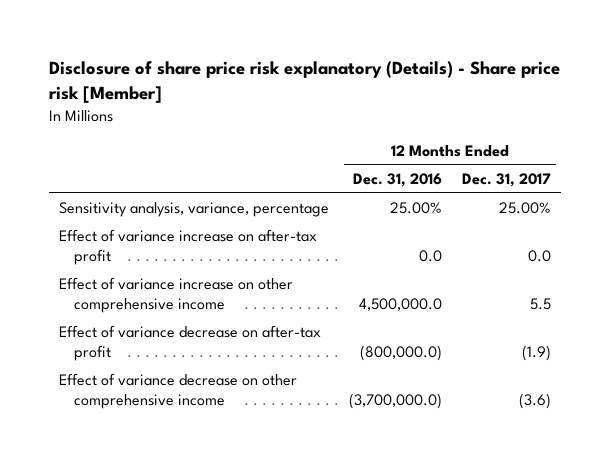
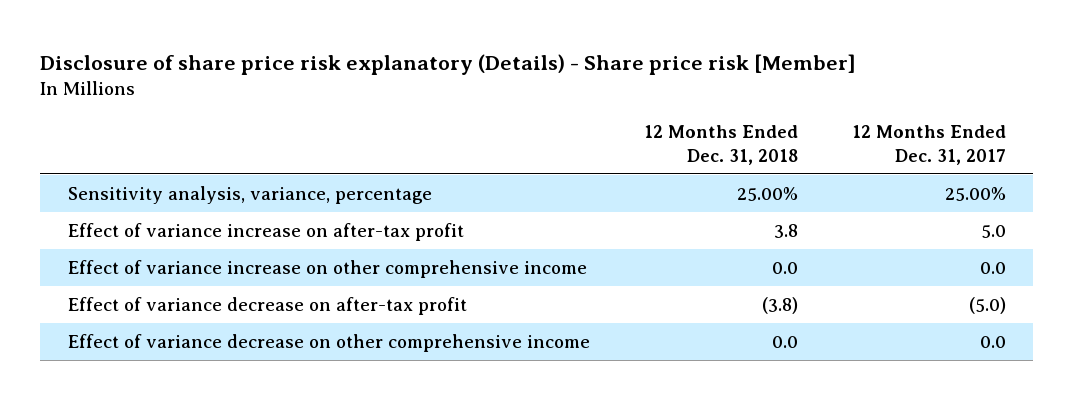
- | 12 Months Ended Dec. 31, 2016 | 12 Months Ended Dec. 31, 2017
+ | 12 Months Ended Dec. 31, 2018 | 12 Months Ended Dec. 31, 2017
- Effect of variance increase on after-tax profit | 0.0 | 0.0
- Effect of variance increase on other comprehensive income | 4,500,000.0 | 5.5
- Effect of variance decrease on after-tax profit | (800,000.0) | (1.9)
- Effect of variance decrease on other comprehensive income | (3,700,000.0) | (3.6)
+ Effect of variance increase on after-tax profit | 3.8 | 5.0
+ Effect of variance increase on other comprehensive income | 0.0 | 0.0
+ Effect of variance decrease on after-tax profit | (3.8) | (5.0)
+ Effect of variance decrease on other comprehensive income | 0.0 | 0.0

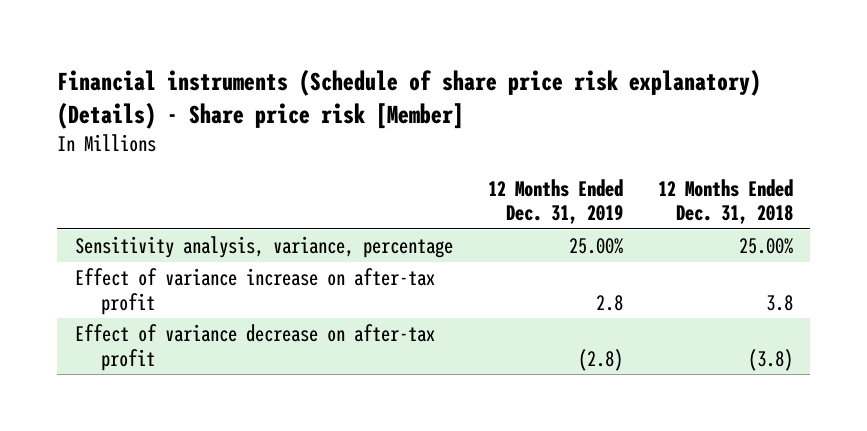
- Disclosure of share price risk explanatory (Details) - Share price risk [Member]
+ Financial instruments (Schedule of share price risk explanatory) (Details) - Share price risk [Member]
- | 12 Months Ended Dec. 31, 2018 | 12 Months Ended Dec. 31, 2017
+ | 12 Months Ended Dec. 31, 2019 | 12 Months Ended Dec. 31, 2018
- Effect of variance increase on other comprehensive income | 0.0 | 0.0
- Effect of variance decrease on other comprehensive income | 0.0 | 0.0

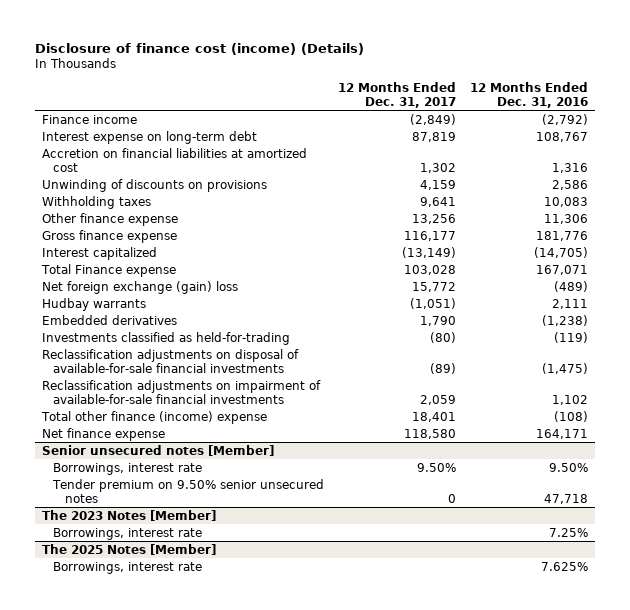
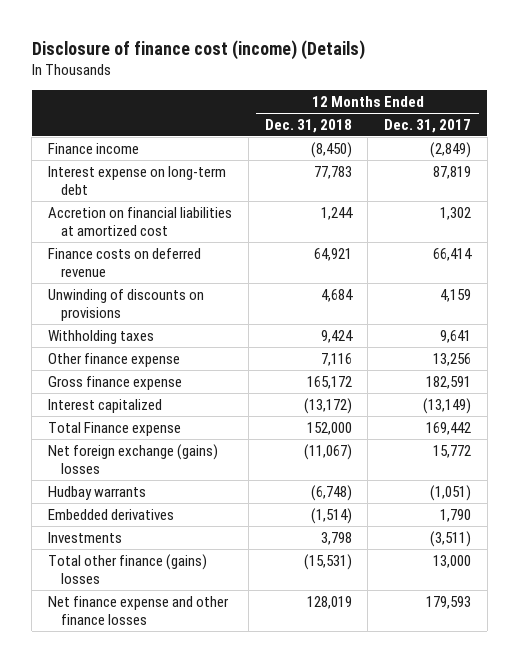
- | 12 Months Ended Dec. 31, 2017 | 12 Months Ended Dec. 31, 2016
+ | 12 Months Ended Dec. 31, 2018 | 12 Months Ended Dec. 31, 2017
+ Finance costs on deferred revenue | 64,921 | 66,414
- Gross finance expense | 116,177 | 181,776
+ Gross finance expense | 165,172 | 182,591
- Total Finance expense | 103,028 | 167,071
- Net foreign exchange (gain) loss | 15,772 | (489)
+ Total Finance expense | 152,000 | 169,442
+ Net foreign exchange (gains) losses | (11,067) | 15,772
- Investments classified as held-for-trading | (80) | (119)
- Reclassification adjustments on disposal of available-for-sale financial investments | (89) | (1,475)
- Reclassification adjustments on impairment of available-for-sale financial investments | 2,059 | 1,102
- Total other finance (income) expense | 18,401 | (108)
- Net finance expense | 118,580 | 164,171
- Senior unsecured notes [Member]
- Borrowings, interest rate | 9.50% | 9.50%
- Tender premium on 9.50% senior unsecured notes | 0 | 47,718
- The 2023 Notes [Member]
- Borrowings, interest rate | | 7.25%
- The 2025 Notes [Member]
- Borrowings, interest rate | | 7.625%
+ Investments | 3,798 | (3,511)
+ Total other finance (gains) losses | (15,531) | 13,000
+ Net finance expense and other finance losses | 128,019 | 179,593

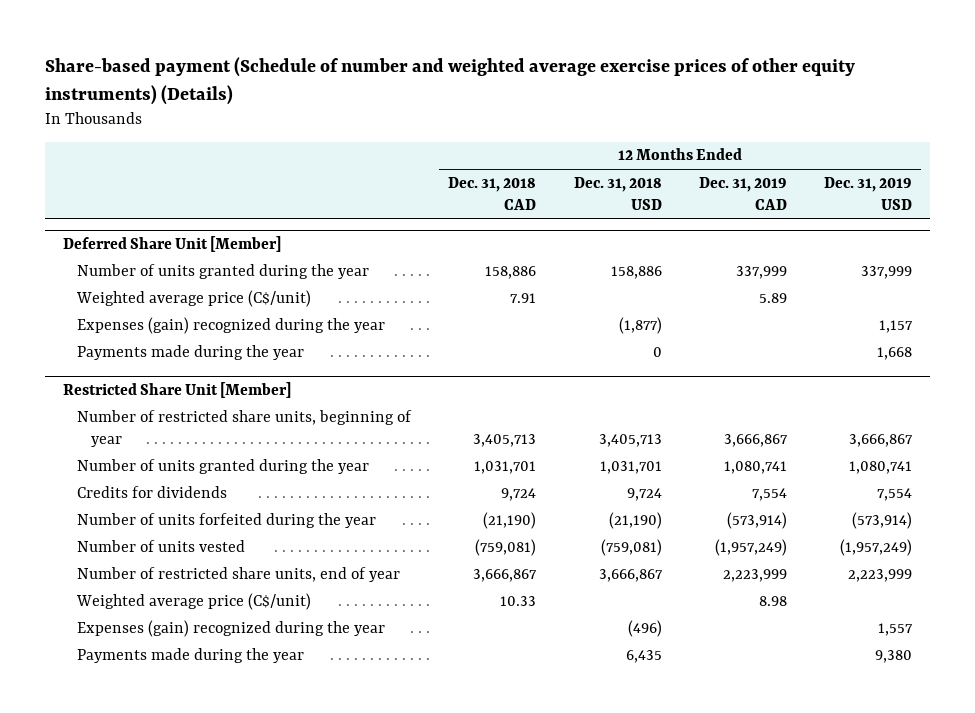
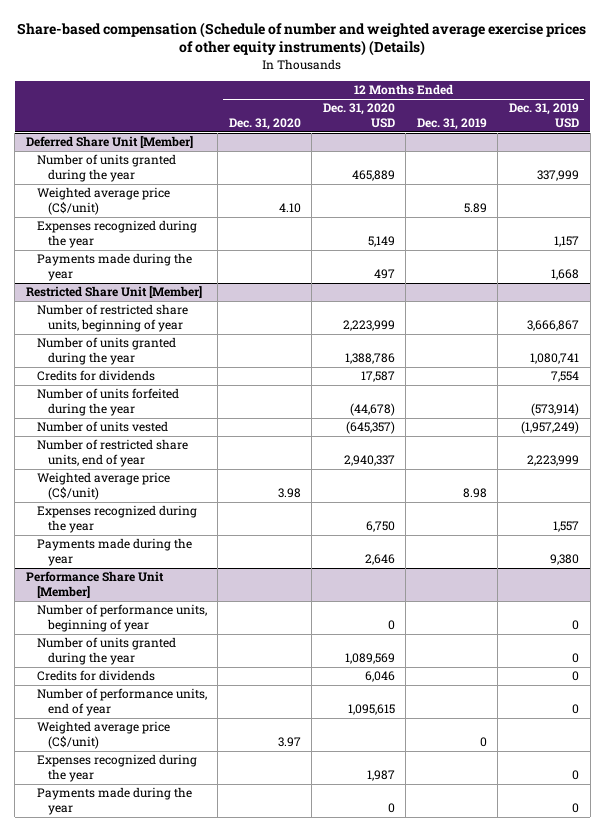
- Share-based payment (Schedule of number and weighted average exercise prices of other equity instruments) (Details)
+ Share-based compensation (Schedule of number and weighted average exercise prices of other equity instruments) (Details)
- | 12 Months Ended Dec. 31, 2018 CAD | 12 Months Ended Dec. 31, 2018 USD | 12 Months Ended Dec. 31, 2019 CAD | 12 Months Ended Dec. 31, 2019 USD
+ | 12 Months Ended Dec. 31, 2020 | 12 Months Ended Dec. 31, 2020 USD | 12 Months Ended Dec. 31, 2019 | 12 Months Ended Dec. 31, 2019 USD
@ Deferred Share Unit [Member]
- Expenses (gain) recognized during the year | | (1,877) | | 1,157
+ Expenses recognized during the year | | 5,149 | | 1,157
@ Restricted Share Unit [Member]
- Expenses (gain) recognized during the year | | (496) | | 1,557
+ Expenses recognized during the year | | 6,750 | | 1,557
+ Performance Share Unit [Member]
+ Number of performance units, beginning of year | | 0 | | 0
+ Number of units granted during the year | | 1,089,569 | | 0
+ Credits for dividends | | 6,046 | | 0
+ Number of performance units, end of year | | 1,095,615 | | 0
+ Weighted average price (C$/unit) | 3.97 | | 0 |
+ Expenses recognized during the year | | 1,987 | | 0
+ Payments made during the year | | 0 | | 0

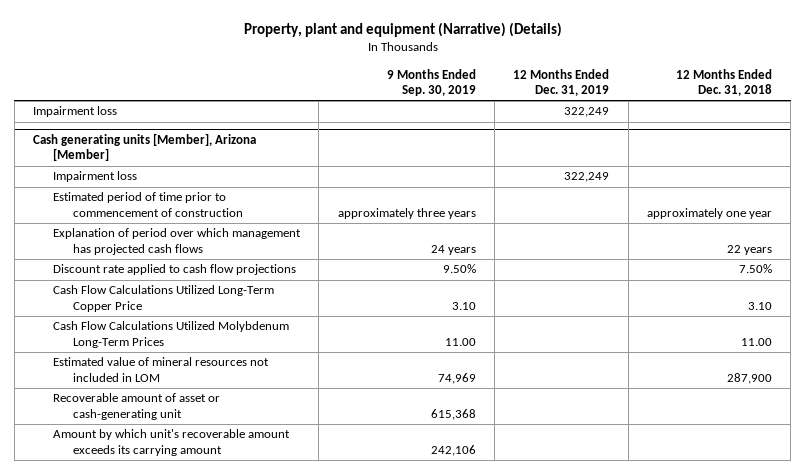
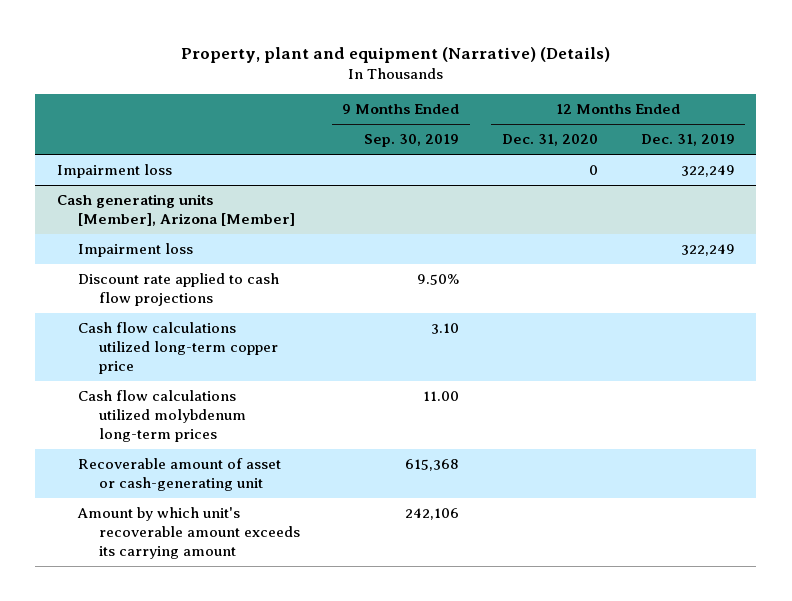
- | 9 Months Ended Sep. 30, 2019 | 12 Months Ended Dec. 31, 2019 | 12 Months Ended Dec. 31, 2018
+ | 9 Months Ended Sep. 30, 2019 | 12 Months Ended Dec. 31, 2020 | 12 Months Ended Dec. 31, 2019
@ Cash generating units [Member], Arizona [Member]
- Estimated period of time prior to commencement of construction | approximately three years | | approximately one year
- Explanation of period over which management has projected cash flows | 24 years | | 22 years
- Cash Flow Calculations Utilized Long-Term Copper Price | 3.10 | | 3.10
- Cash Flow Calculations Utilized Molybdenum Long-Term Prices | 11.00 | | 11.00
- Estimated value of mineral resources not included in LOM | 74,969 | | 287,900
+ Cash flow calculations utilized long-term copper price | 3.10 | |
+ Cash flow calculations utilized molybdenum long-term prices | 11.00 | |

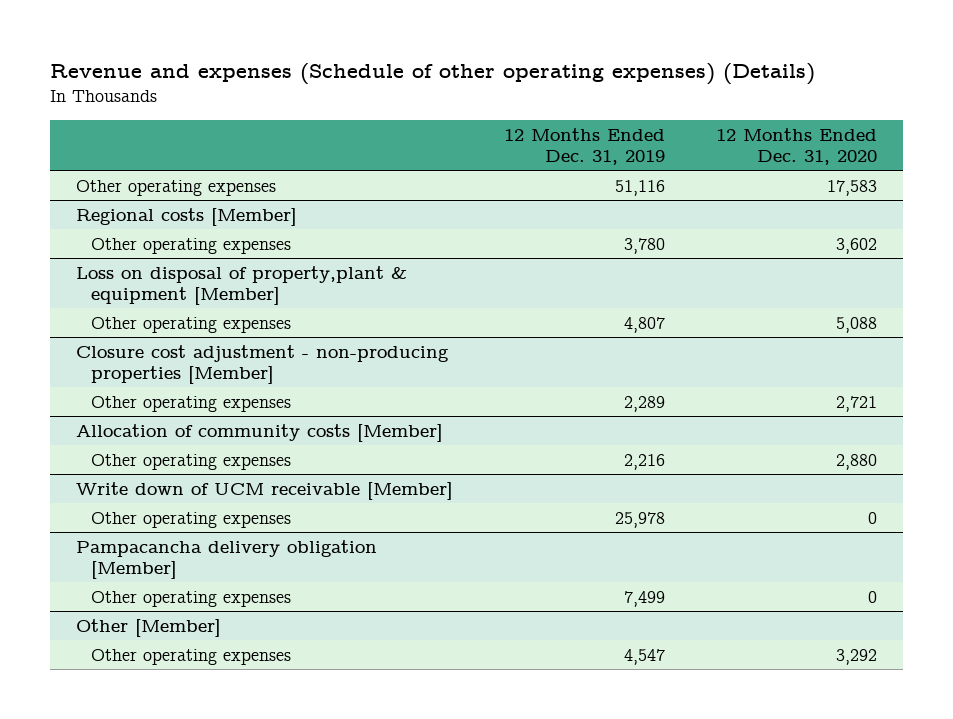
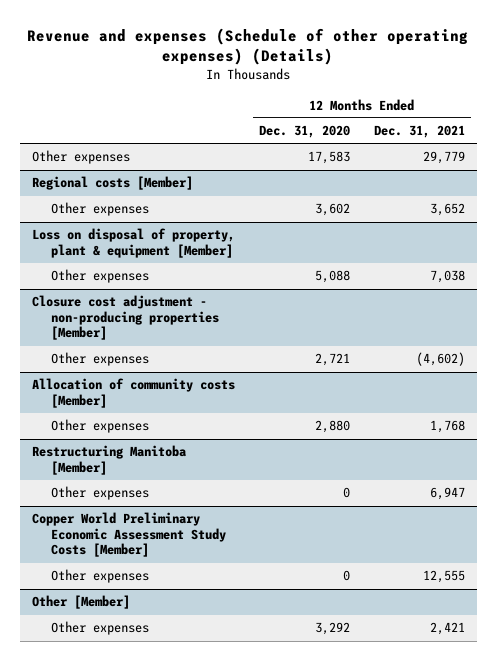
- | 12 Months Ended Dec. 31, 2019 | 12 Months Ended Dec. 31, 2020
+ | 12 Months Ended Dec. 31, 2020 | 12 Months Ended Dec. 31, 2021
- Other operating expenses | 51,116 | 17,583
+ Other expenses | 17,583 | 29,779
@ Regional costs [Member]
- Other operating expenses | 3,780 | 3,602
- Loss on disposal of property,plant & equipment [Member]
- Other operating expenses | 4,807 | 5,088
@ Regional costs [Member]
+ Other expenses | 3,602 | 3,652
+ Loss on disposal of property, plant & equipment [Member]
+ Other expenses | 5,088 | 7,038
@ Closure cost adjustment - non-producing properties [Member]
- Other operating expenses | 2,289 | 2,721
+ Other expenses | 2,721 | (4,602)
@ Allocation of community costs [Member]
- Other operating expenses | 2,216 | 2,880
- Write down of UCM receivable [Member]
- Other operating expenses | 25,978 | 0
- Pampacancha delivery obligation [Member]
- Other operating expenses | 7,499 | 0
@ Allocation of community costs [Member]
+ Other expenses | 2,880 | 1,768
+ Restructuring Manitoba [Member]
+ Other expenses | 0 | 6,947
+ Copper World Preliminary Economic Assessment Study Costs [Member]
+ Other expenses | 0 | 12,555
@ Other [Member]
- Other operating expenses | 4,547 | 3,292
+ Other expenses | 3,292 | 2,421

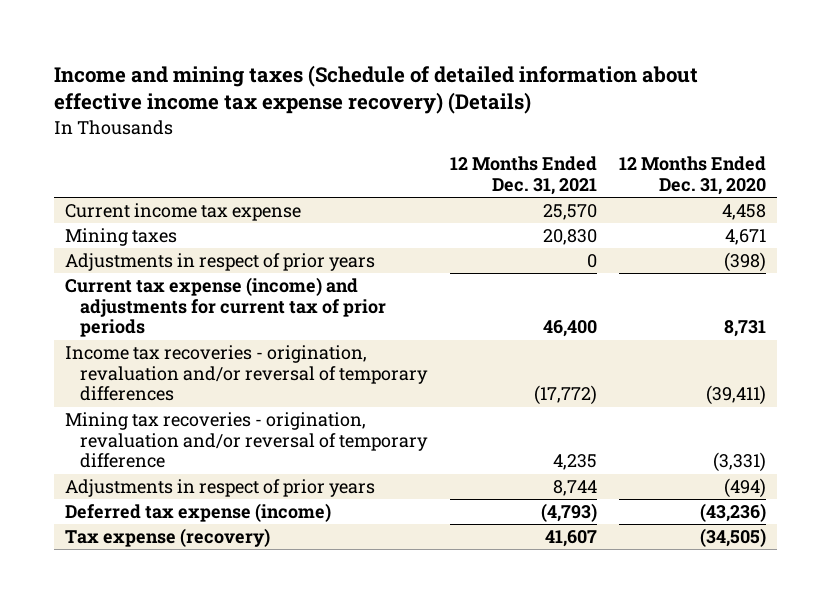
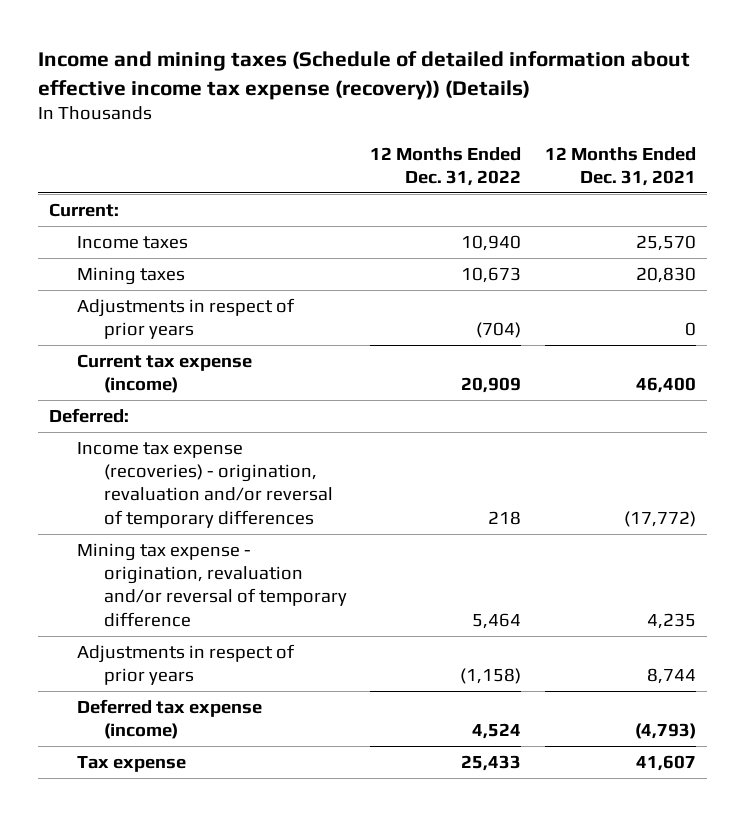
- Income and mining taxes (Schedule of detailed information about effective income tax expense recovery) (Details)
+ Income and mining taxes (Schedule of detailed information about effective income tax expense (recovery)) (Details)
- | 12 Months Ended Dec. 31, 2021 | 12 Months Ended Dec. 31, 2020
+ | 12 Months Ended Dec. 31, 2022 | 12 Months Ended Dec. 31, 2021
- Current income tax expense | 25,570 | 4,458
+ Current:
+ Income taxes | 10,940 | 25,570
- Current tax expense (income) and adjustments for current tax of prior periods | 46,400 | 8,731
- Income tax recoveries - origination, revaluation and/or reversal of temporary differences | (17,772) | (39,411)
- Mining tax recoveries - origination, revaluation and/or reversal of temporary difference | 4,235 | (3,331)
+ Current tax expense (income) | 20,909 | 46,400
+ Deferred:
+ Income tax expense (recoveries) - origination, revaluation and/or reversal of temporary differences | 218 | (17,772)
+ Mining tax expense - origination, revaluation and/or reversal of temporary difference | 5,464 | 4,235
- Tax expense (recovery) | 41,607 | (34,505)
+ Tax expense | 25,433 | 41,607

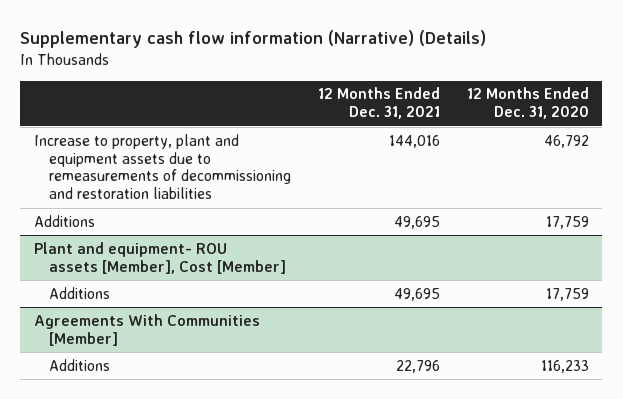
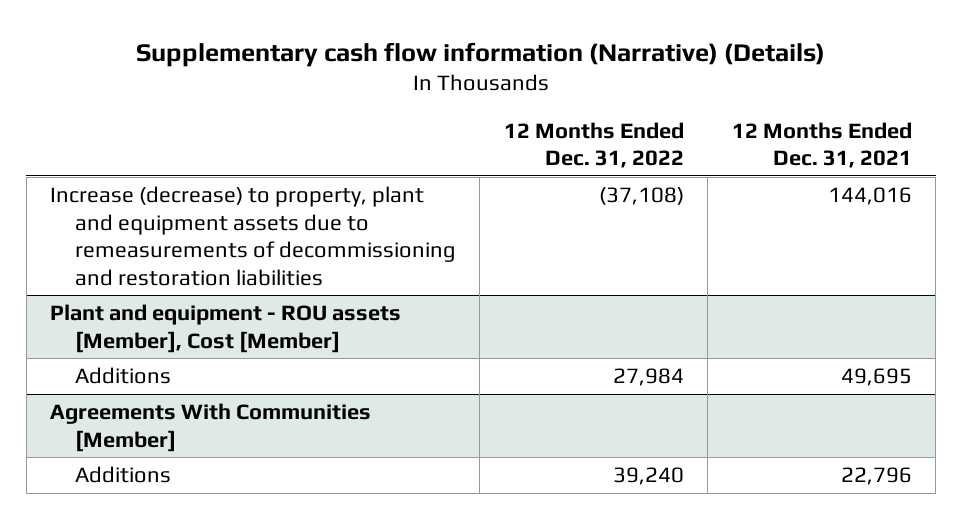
- | 12 Months Ended Dec. 31, 2021 | 12 Months Ended Dec. 31, 2020
+ | 12 Months Ended Dec. 31, 2022 | 12 Months Ended Dec. 31, 2021
- Increase to property, plant and equipment assets due to remeasurements of decommissioning and restoration liabilities | 144,016 | 46,792
- Additions | 49,695 | 17,759
- Plant and equipment- ROU assets [Member], Cost [Member]
+ Increase (decrease) to property, plant and equipment assets due to remeasurements of decommissioning and restoration liabilities | (37,108) | 144,016
+ Plant and equipment - ROU assets [Member], Cost [Member]

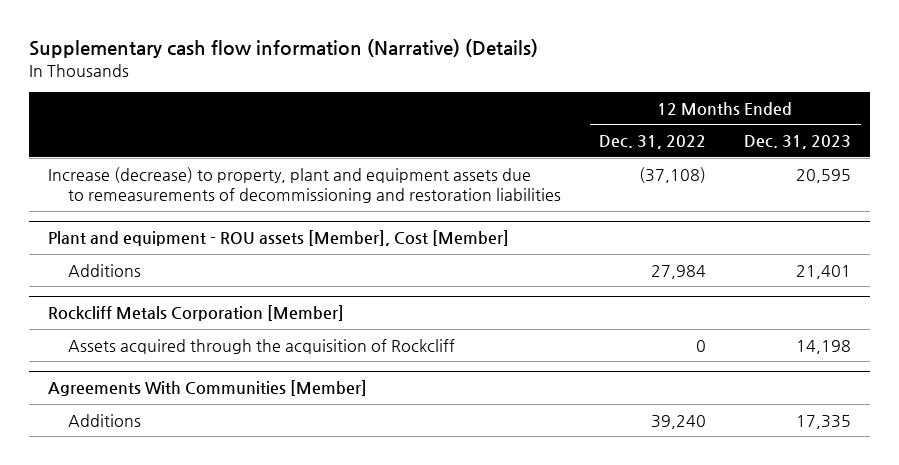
- | 12 Months Ended Dec. 31, 2022 | 12 Months Ended Dec. 31, 2021
+ | 12 Months Ended Dec. 31, 2022 | 12 Months Ended Dec. 31, 2023
+ Rockcliff Metals Corporation [Member]
+ Assets acquired through the acquisition of Rockcliff | 0 | 14,198

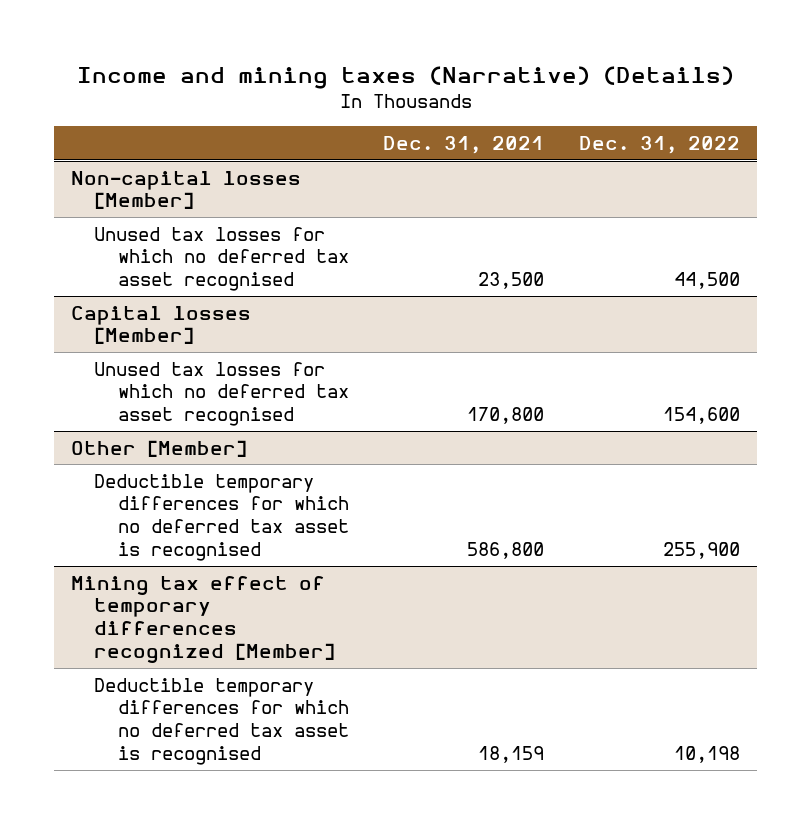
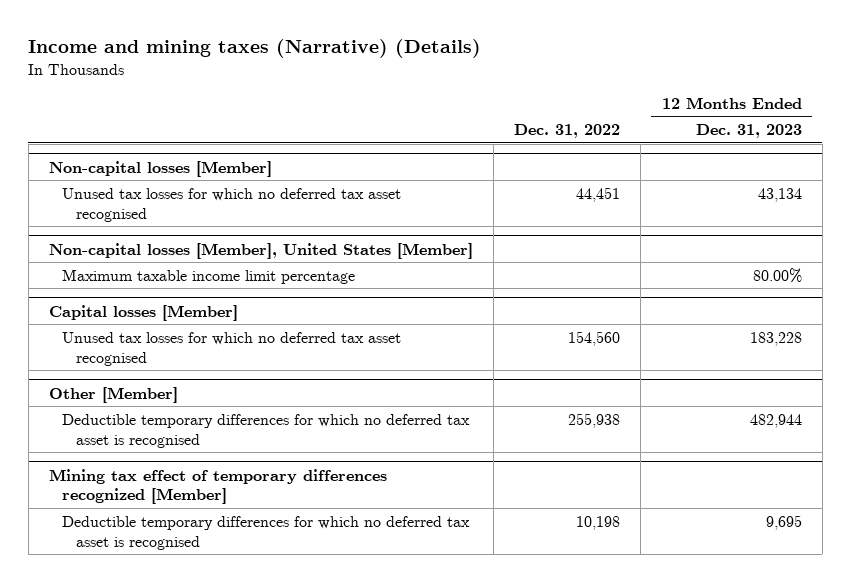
- | Dec. 31, 2021 | Dec. 31, 2022
+ | Dec. 31, 2022 | 12 Months Ended Dec. 31, 2023
@ Non-capital losses [Member]
- Unused tax losses for which no deferred tax asset recognised | 23,500 | 44,500
+ Unused tax losses for which no deferred tax asset recognised | 44,451 | 43,134
+ Non-capital losses [Member], United States [Member]
+ Maximum taxable income limit percentage | | 80.00%
@ Capital losses [Member]
- Unused tax losses for which no deferred tax asset recognised | 170,800 | 154,600
+ Unused tax losses for which no deferred tax asset recognised | 154,560 | 183,228
@ Other [Member]
- Deductible temporary differences for which no deferred tax asset is recognised | 586,800 | 255,900
+ Deductible temporary differences for which no deferred tax asset is recognised | 255,938 | 482,944

